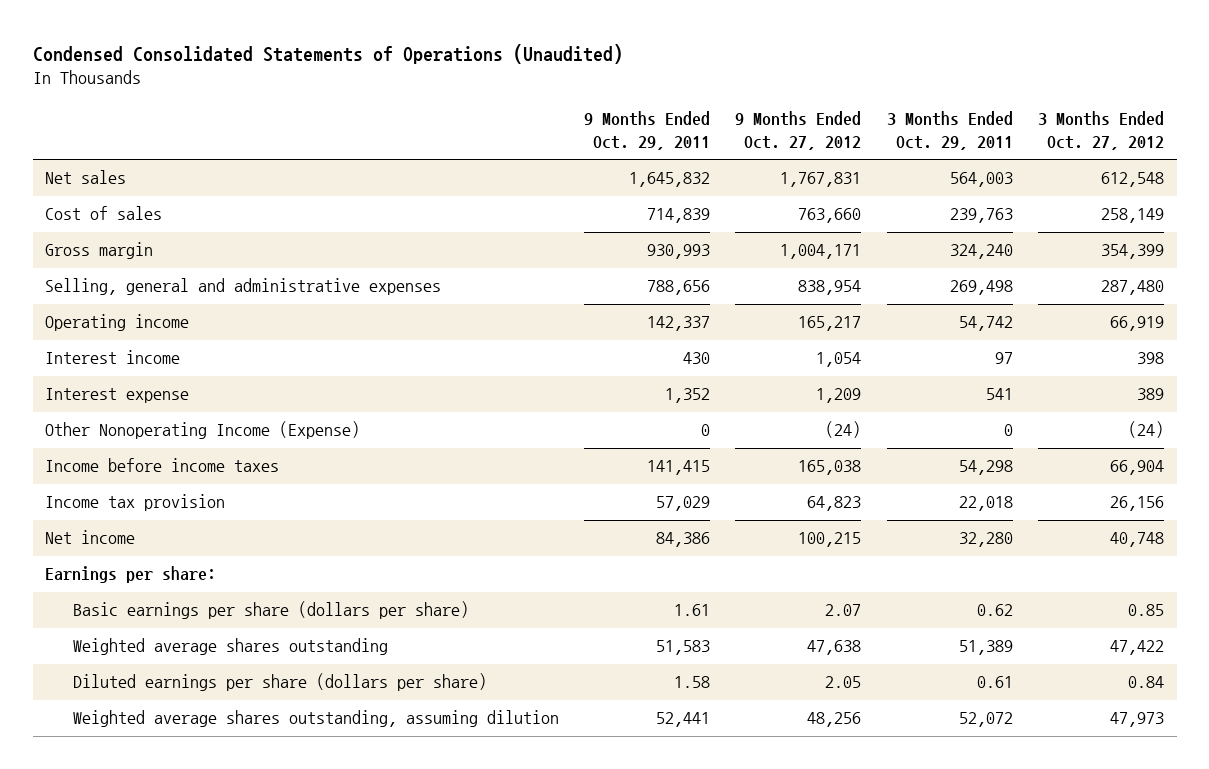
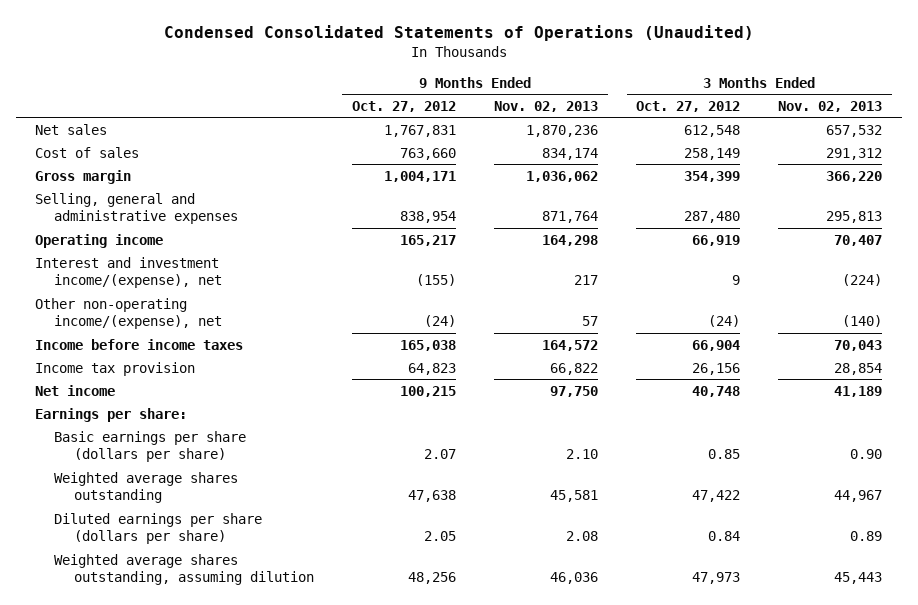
- | 9 Months Ended Oct. 29, 2011 | 9 Months Ended Oct. 27, 2012 | 3 Months Ended Oct. 29, 2011 | 3 Months Ended Oct. 27, 2012
+ | 9 Months Ended Oct. 27, 2012 | 9 Months Ended Nov. 02, 2013 | 3 Months Ended Oct. 27, 2012 | 3 Months Ended Nov. 02, 2013
- Interest income | 430 | 1,054 | 97 | 398
- Interest expense | 1,352 | 1,209 | 541 | 389
- Other Nonoperating Income (Expense) | 0 | (24) | 0 | (24)
+ Interest and investment income/(expense), net | (155) | 217 | 9 | (224)
+ Other non-operating income/(expense), net | (24) | 57 | (24) | (140)

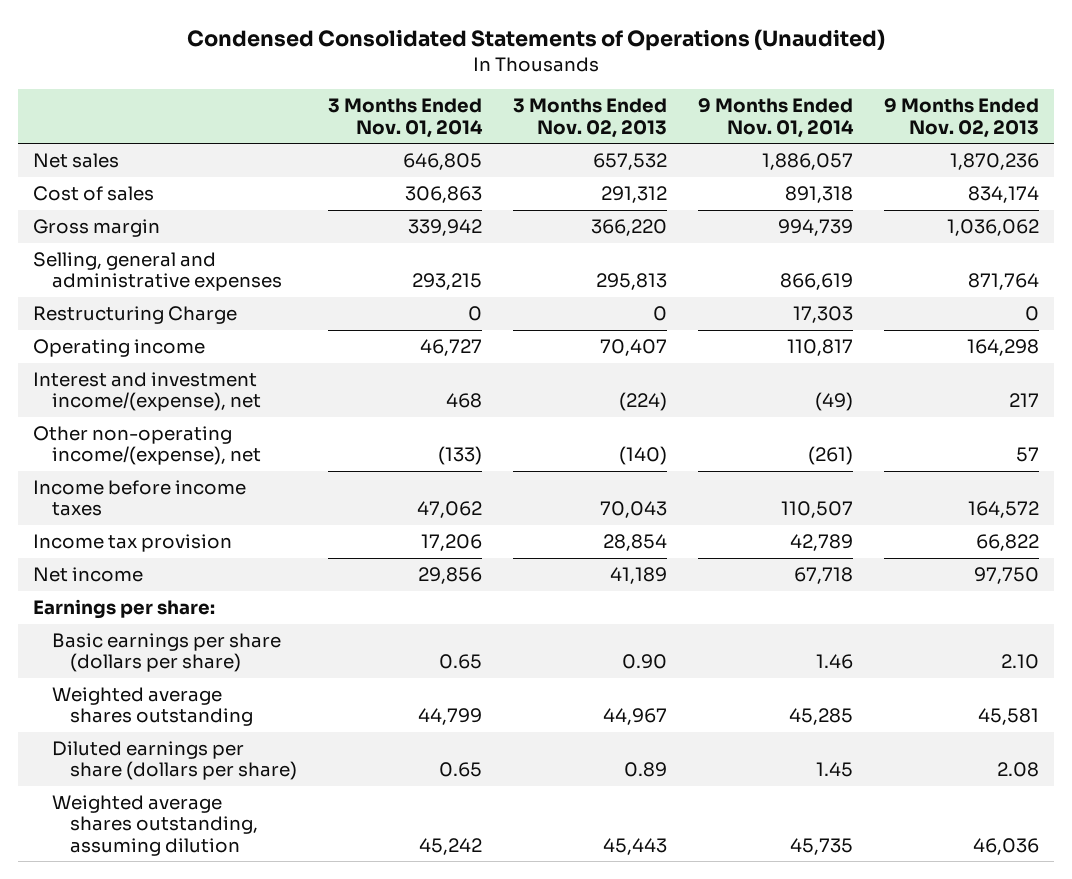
- | 9 Months Ended Oct. 27, 2012 | 9 Months Ended Nov. 02, 2013 | 3 Months Ended Oct. 27, 2012 | 3 Months Ended Nov. 02, 2013
+ | 3 Months Ended Nov. 01, 2014 | 3 Months Ended Nov. 02, 2013 | 9 Months Ended Nov. 01, 2014 | 9 Months Ended Nov. 02, 2013
+ Restructuring Charge | 0 | 0 | 17,303 | 0

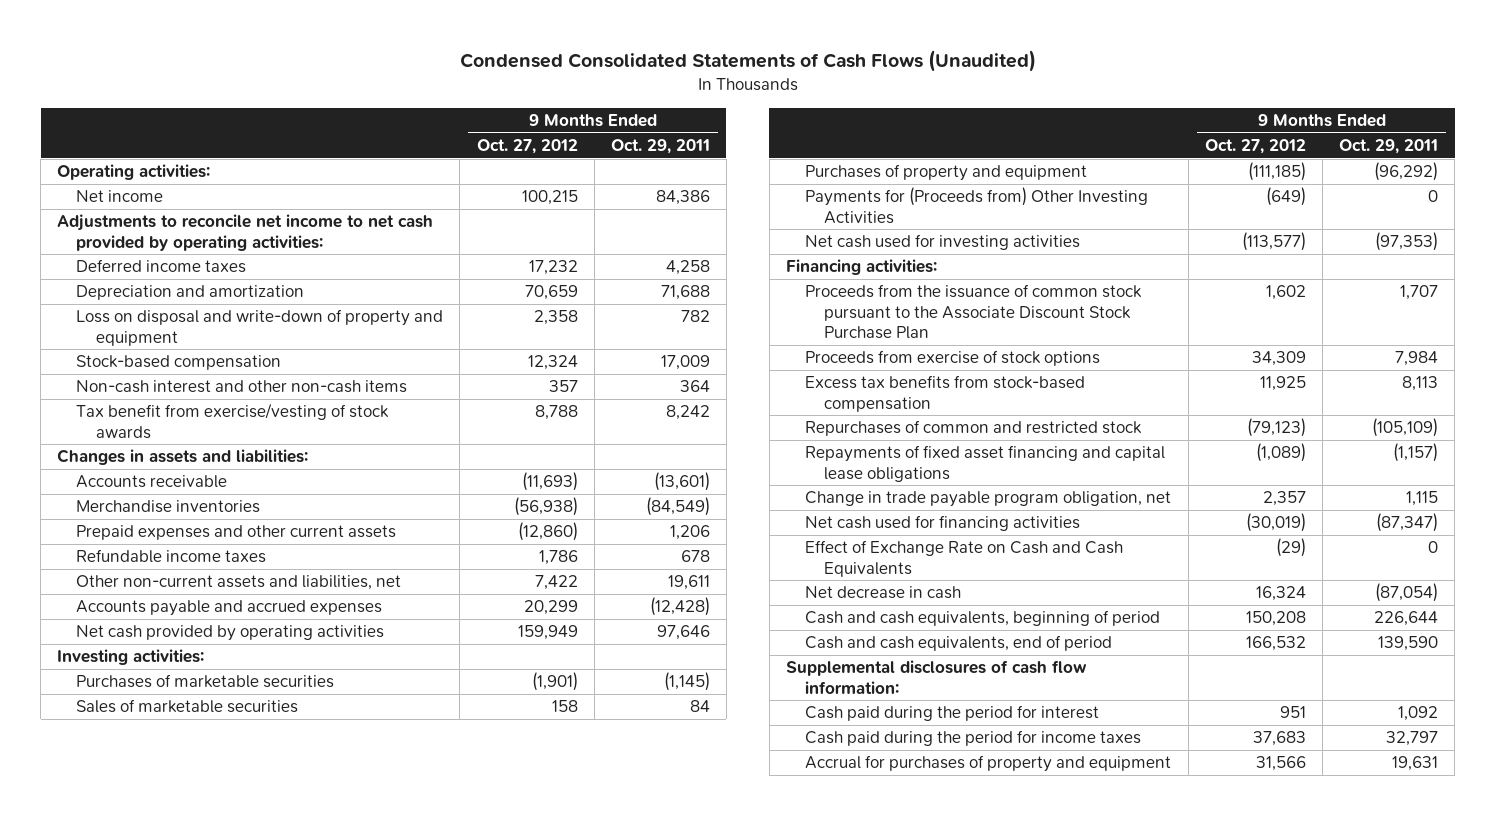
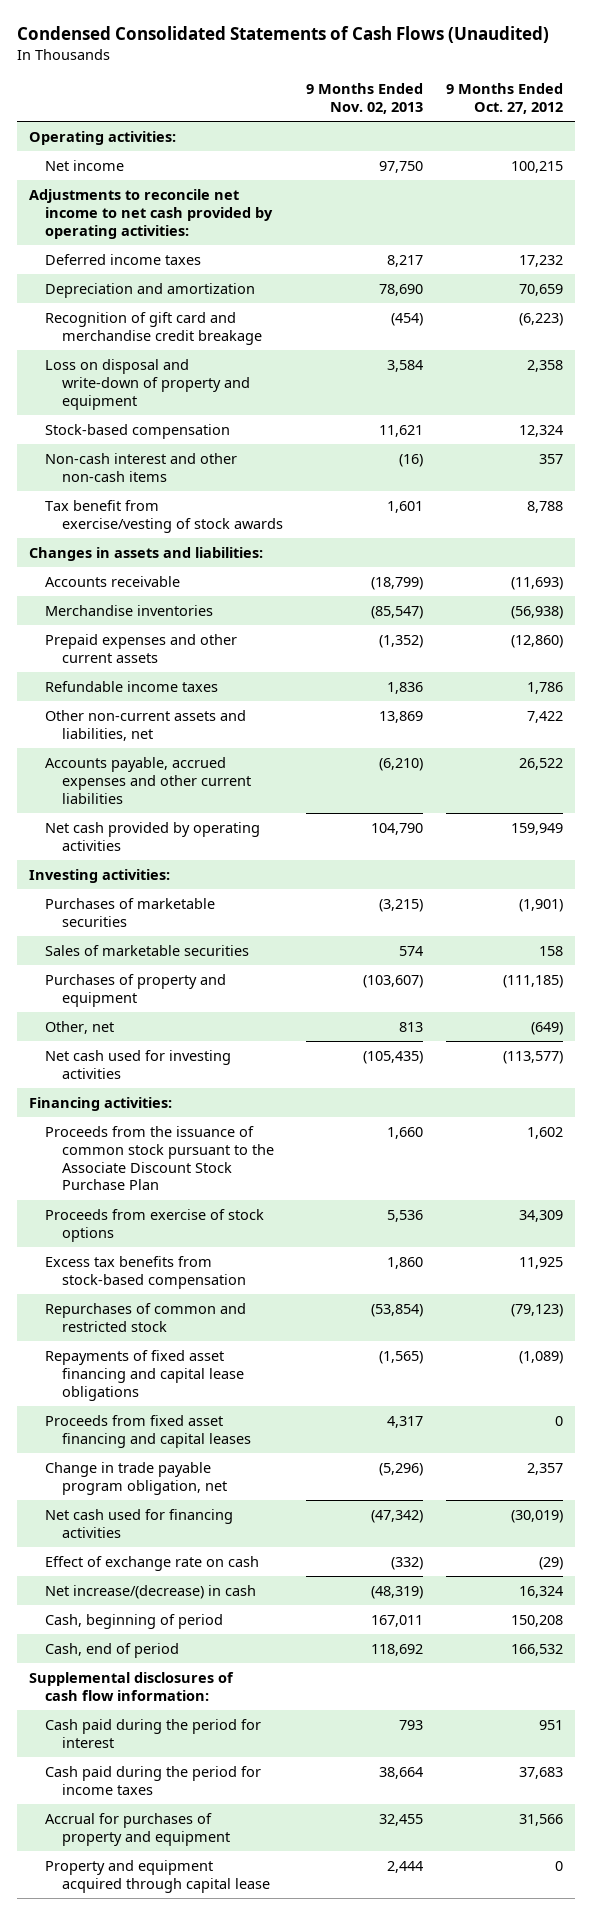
- | 9 Months Ended Oct. 27, 2012 | 9 Months Ended Oct. 29, 2011
+ | 9 Months Ended Nov. 02, 2013 | 9 Months Ended Oct. 27, 2012
+ Recognition of gift card and merchandise credit breakage | (454) | (6,223)
- Accounts payable and accrued expenses | 20,299 | (12,428)
+ Accounts payable, accrued expenses and other current liabilities | (6,210) | 26,522
- Payments for (Proceeds from) Other Investing Activities | (649) | 0
+ Other, net | 813 | (649)
+ Proceeds from fixed asset financing and capital leases | 4,317 | 0
- Effect of Exchange Rate on Cash and Cash Equivalents | (29) | 0
- Net decrease in cash | 16,324 | (87,054)
- Cash and cash equivalents, beginning of period | 150,208 | 226,644
- Cash and cash equivalents, end of period | 166,532 | 139,590
+ Effect of exchange rate on cash | (332) | (29)
+ Net increase/(decrease) in cash | (48,319) | 16,324
+ Cash, beginning of period | 167,011 | 150,208
+ Cash, end of period | 118,692 | 166,532
+ Property and equipment acquired through capital lease | 2,444 | 0

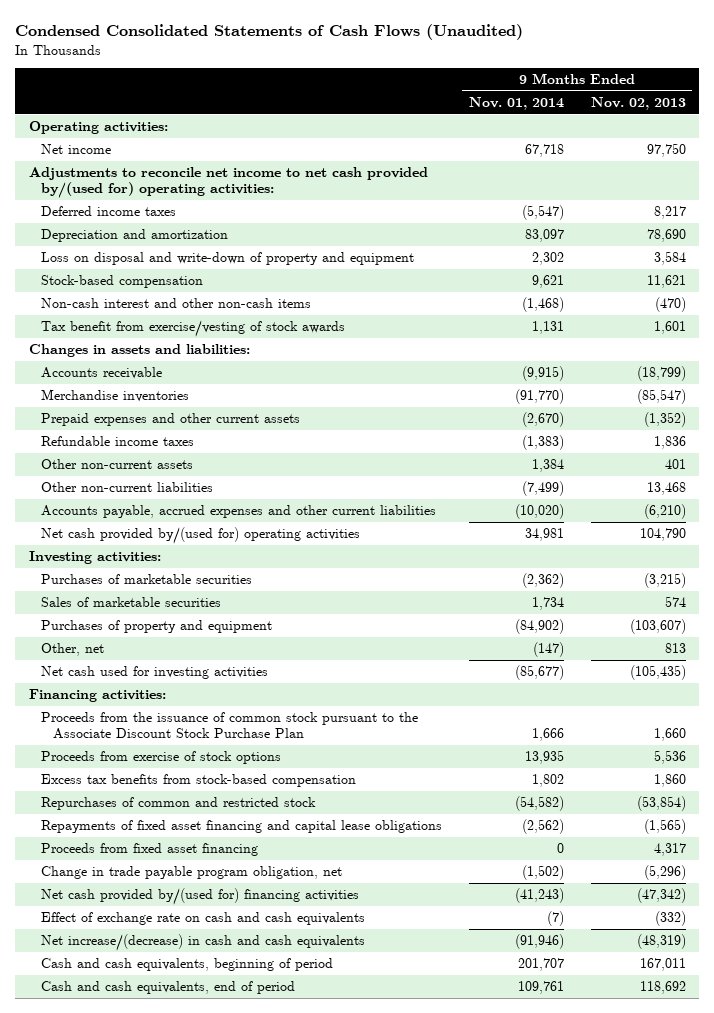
- | 9 Months Ended Nov. 02, 2013 | 9 Months Ended Oct. 27, 2012
+ | 9 Months Ended Nov. 01, 2014 | 9 Months Ended Nov. 02, 2013
- Adjustments to reconcile net income to net cash provided by operating activities:
+ Adjustments to reconcile net income to net cash provided by/(used for) operating activities:
- Recognition of gift card and merchandise credit breakage | (454) | (6,223)
- Non-cash interest and other non-cash items | (16) | 357
+ Non-cash interest and other non-cash items | (1,468) | (470)
- Other non-current assets and liabilities, net | 13,869 | 7,422
+ Other non-current assets | 1,384 | 401
+ Other non-current liabilities | (7,499) | 13,468
- Net cash provided by operating activities | 104,790 | 159,949
+ Net cash provided by/(used for) operating activities | 34,981 | 104,790
- Proceeds from fixed asset financing and capital leases | 4,317 | 0
+ Proceeds from fixed asset financing | 0 | 4,317
- Net cash used for financing activities | (47,342) | (30,019)
- Effect of exchange rate on cash | (332) | (29)
- Net increase/(decrease) in cash | (48,319) | 16,324
- Cash, beginning of period | 167,011 | 150,208
- Cash, end of period | 118,692 | 166,532
- Supplemental disclosures of cash flow information:
- Cash paid during the period for interest | 793 | 951
- Cash paid during the period for income taxes | 38,664 | 37,683
- Accrual for purchases of property and equipment | 32,455 | 31,566
- Property and equipment acquired through capital lease | 2,444 | 0
+ Net cash provided by/(used for) financing activities | (41,243) | (47,342)
+ Effect of exchange rate on cash and cash equivalents | (7) | (332)
+ Net increase/(decrease) in cash and cash equivalents | (91,946) | (48,319)
+ Cash and cash equivalents, beginning of period | 201,707 | 167,011
+ Cash and cash equivalents, end of period | 109,761 | 118,692

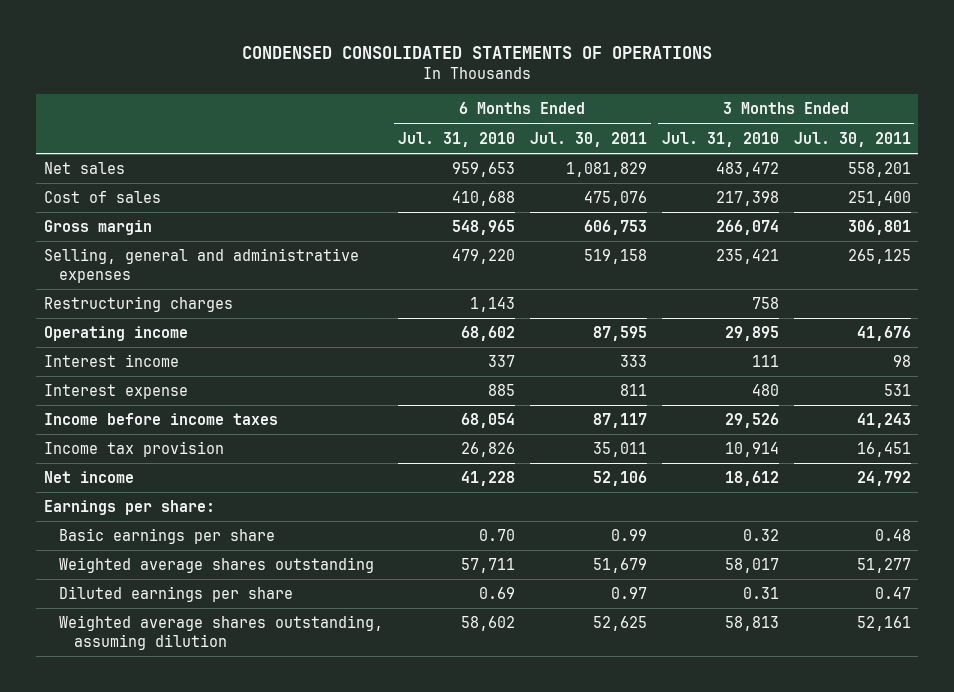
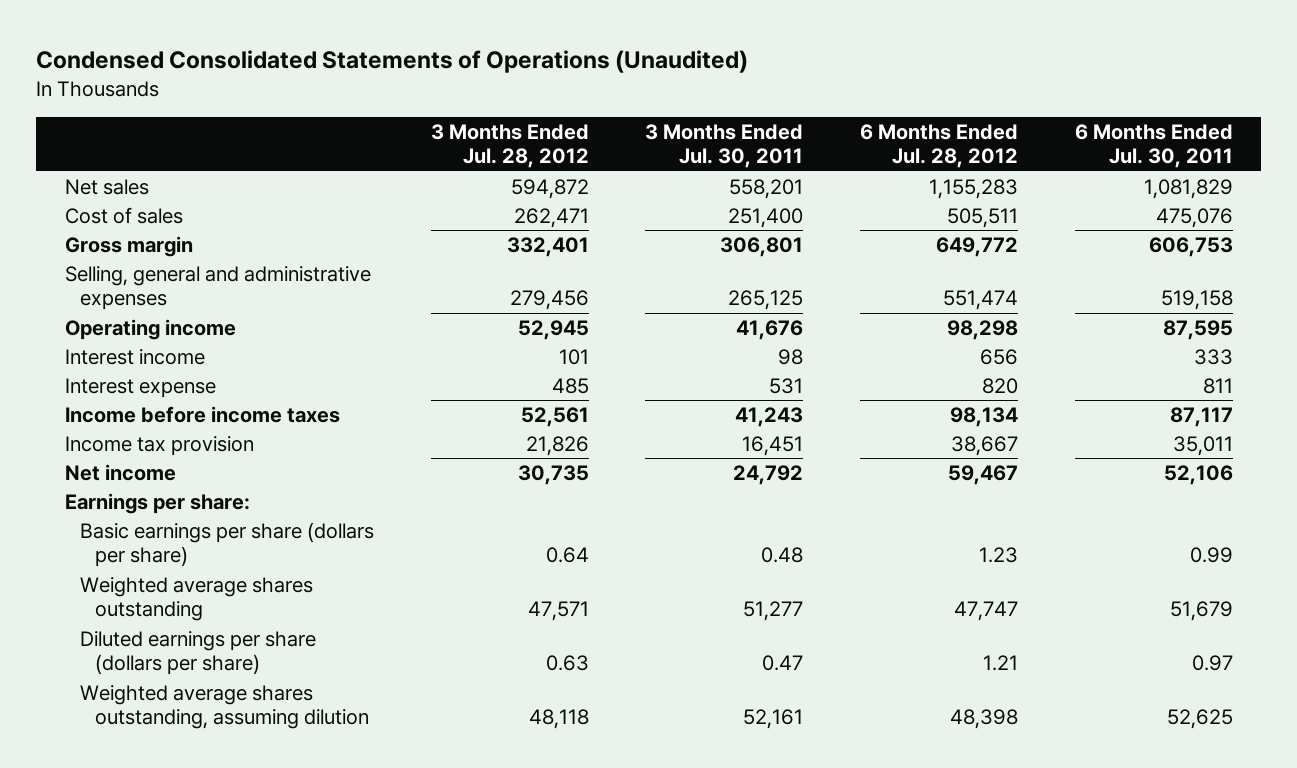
- CONDENSED CONSOLIDATED STATEMENTS OF OPERATIONS
+ Condensed Consolidated Statements of Operations (Unaudited)
- | 6 Months Ended Jul. 31, 2010 | 6 Months Ended Jul. 30, 2011 | 3 Months Ended Jul. 31, 2010 | 3 Months Ended Jul. 30, 2011
+ | 3 Months Ended Jul. 28, 2012 | 3 Months Ended Jul. 30, 2011 | 6 Months Ended Jul. 28, 2012 | 6 Months Ended Jul. 30, 2011
- Restructuring charges | 1,143 | | 758 |
- Basic earnings per share | 0.70 | 0.99 | 0.32 | 0.48
+ Basic earnings per share (dollars per share) | 0.64 | 0.48 | 1.23 | 0.99
- Diluted earnings per share | 0.69 | 0.97 | 0.31 | 0.47
+ Diluted earnings per share (dollars per share) | 0.63 | 0.47 | 1.21 | 0.97

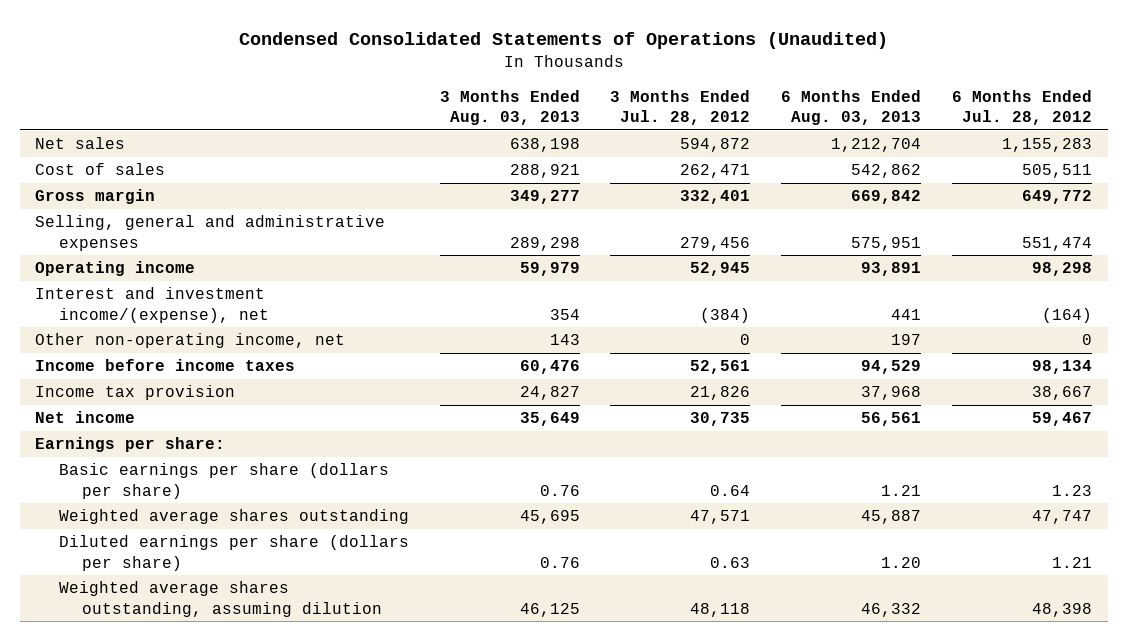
- | 3 Months Ended Jul. 28, 2012 | 3 Months Ended Jul. 30, 2011 | 6 Months Ended Jul. 28, 2012 | 6 Months Ended Jul. 30, 2011
+ | 3 Months Ended Aug. 03, 2013 | 3 Months Ended Jul. 28, 2012 | 6 Months Ended Aug. 03, 2013 | 6 Months Ended Jul. 28, 2012
- Interest income | 101 | 98 | 656 | 333
- Interest expense | 485 | 531 | 820 | 811
+ Interest and investment income/(expense), net | 354 | (384) | 441 | (164)
+ Other non-operating income, net | 143 | 0 | 197 | 0

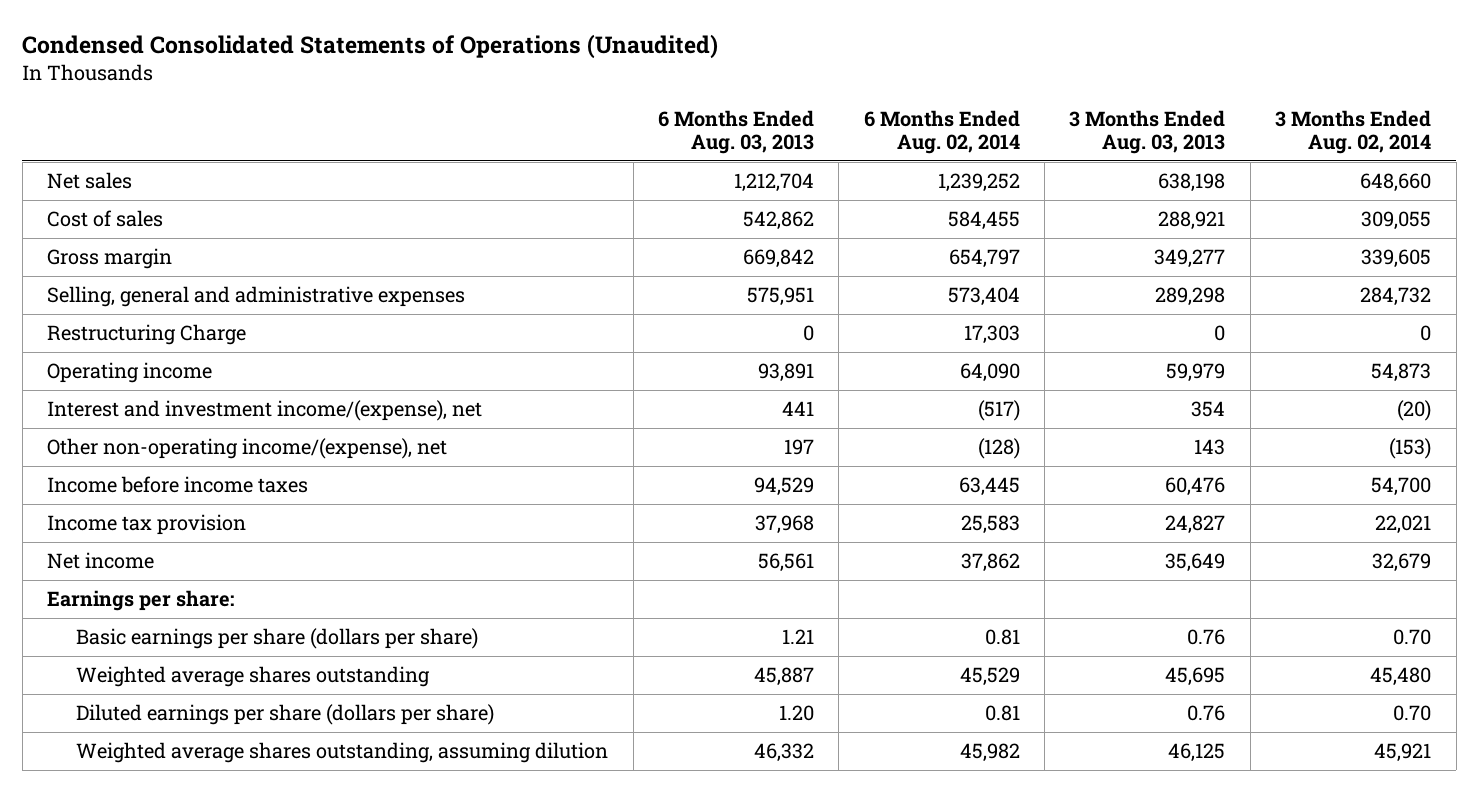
- | 3 Months Ended Aug. 03, 2013 | 3 Months Ended Jul. 28, 2012 | 6 Months Ended Aug. 03, 2013 | 6 Months Ended Jul. 28, 2012
+ | 6 Months Ended Aug. 03, 2013 | 6 Months Ended Aug. 02, 2014 | 3 Months Ended Aug. 03, 2013 | 3 Months Ended Aug. 02, 2014
+ Restructuring Charge | 0 | 17,303 | 0 | 0
- Other non-operating income, net | 143 | 0 | 197 | 0
+ Other non-operating income/(expense), net | 197 | (128) | 143 | (153)

